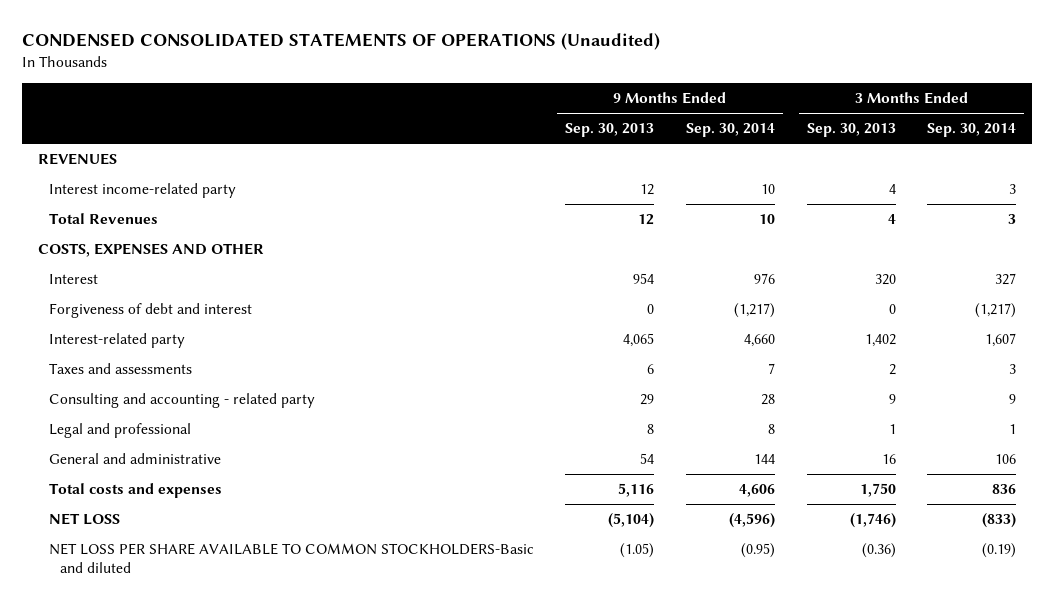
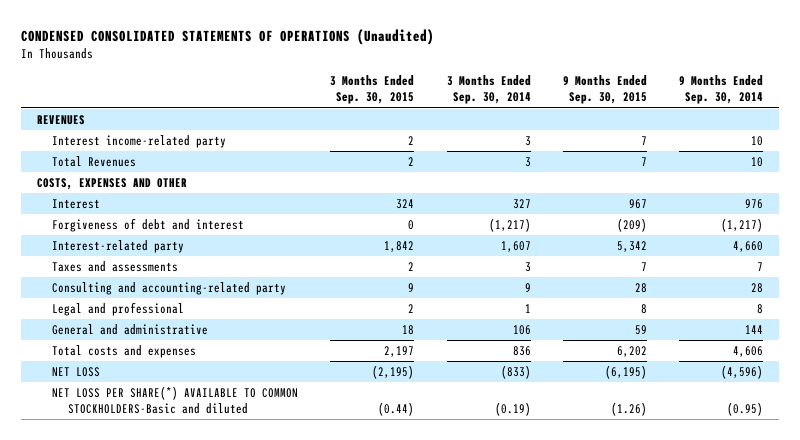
- | 9 Months Ended Sep. 30, 2013 | 9 Months Ended Sep. 30, 2014 | 3 Months Ended Sep. 30, 2013 | 3 Months Ended Sep. 30, 2014
+ | 3 Months Ended Sep. 30, 2015 | 3 Months Ended Sep. 30, 2014 | 9 Months Ended Sep. 30, 2015 | 9 Months Ended Sep. 30, 2014
- Consulting and accounting - related party | 29 | 28 | 9 | 9
+ Consulting and accounting-related party | 9 | 9 | 28 | 28
- NET LOSS PER SHARE AVAILABLE TO COMMON STOCKHOLDERS-Basic and diluted | (1.05) | (0.95) | (0.36) | (0.19)
+ NET LOSS PER SHARE(*) AVAILABLE TO COMMON STOCKHOLDERS-Basic and diluted | (0.44) | (0.19) | (1.26) | (0.95)

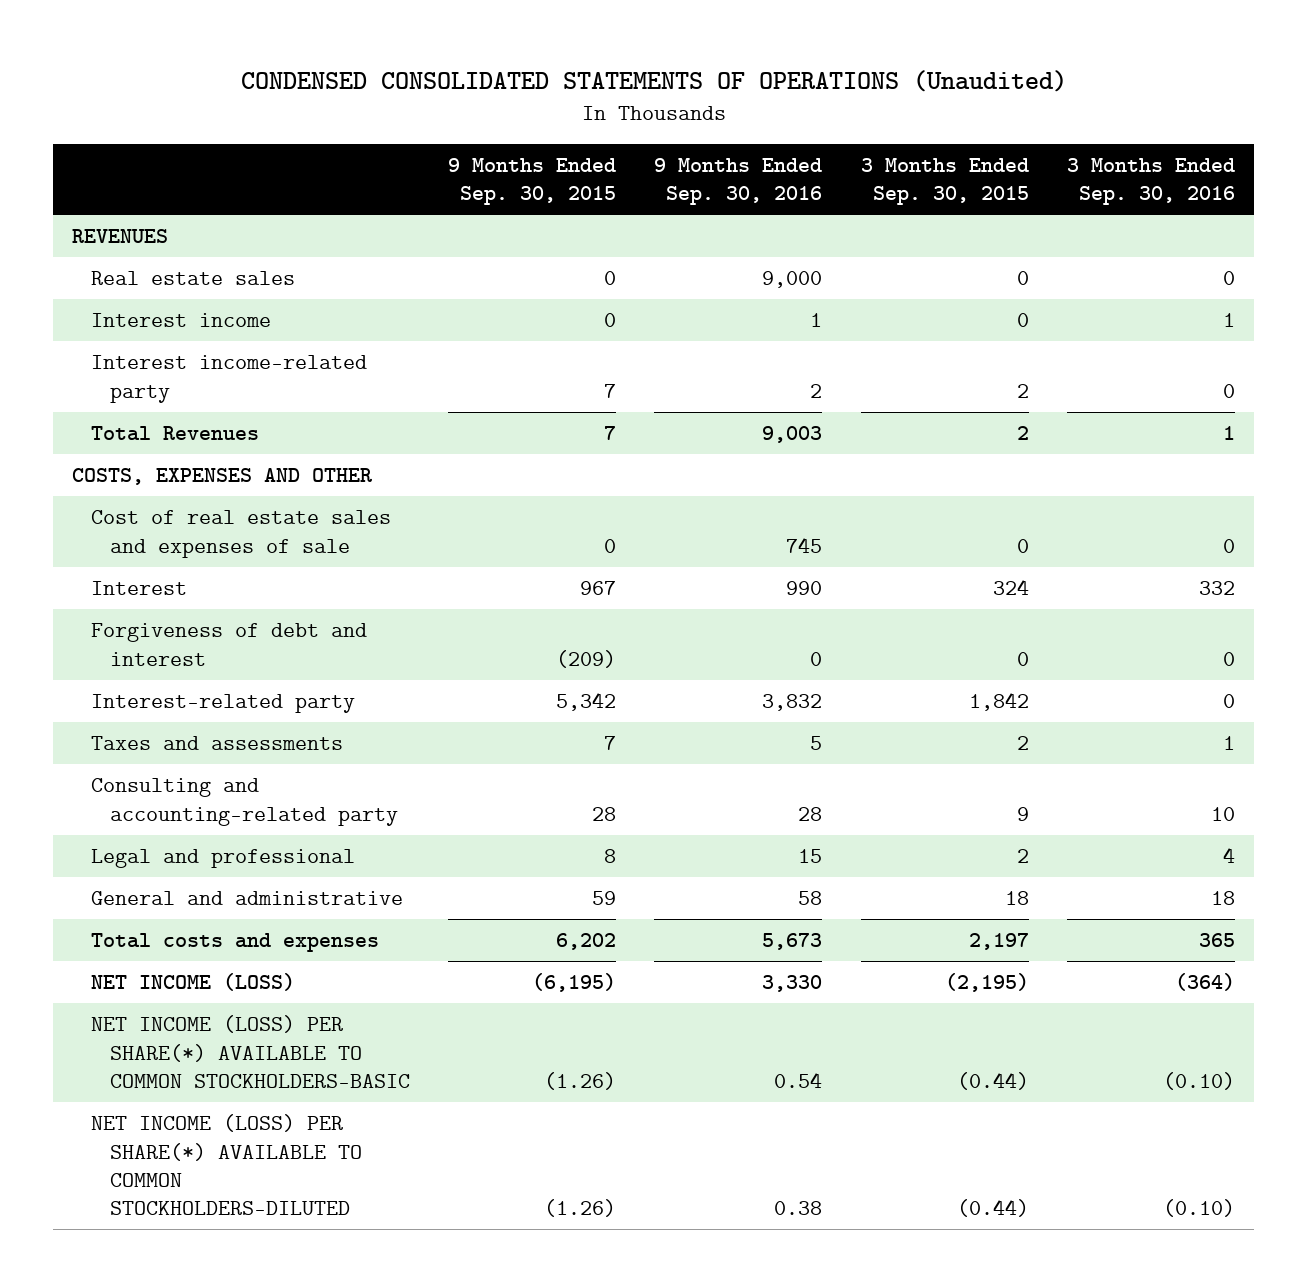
- | 3 Months Ended Sep. 30, 2015 | 3 Months Ended Sep. 30, 2014 | 9 Months Ended Sep. 30, 2015 | 9 Months Ended Sep. 30, 2014
+ | 9 Months Ended Sep. 30, 2015 | 9 Months Ended Sep. 30, 2016 | 3 Months Ended Sep. 30, 2015 | 3 Months Ended Sep. 30, 2016
+ Real estate sales | 0 | 9,000 | 0 | 0
+ Interest income | 0 | 1 | 0 | 1
+ Cost of real estate sales and expenses of sale | 0 | 745 | 0 | 0
- NET LOSS | (2,195) | (833) | (6,195) | (4,596)
- NET LOSS PER SHARE(*) AVAILABLE TO COMMON STOCKHOLDERS-Basic and diluted | (0.44) | (0.19) | (1.26) | (0.95)
+ NET INCOME (LOSS) | (6,195) | 3,330 | (2,195) | (364)
+ NET INCOME (LOSS) PER SHARE(*) AVAILABLE TO COMMON STOCKHOLDERS-BASIC | (1.26) | 0.54 | (0.44) | (0.10)
+ NET INCOME (LOSS) PER SHARE(*) AVAILABLE TO COMMON STOCKHOLDERS-DILUTED | (1.26) | 0.38 | (0.44) | (0.10)

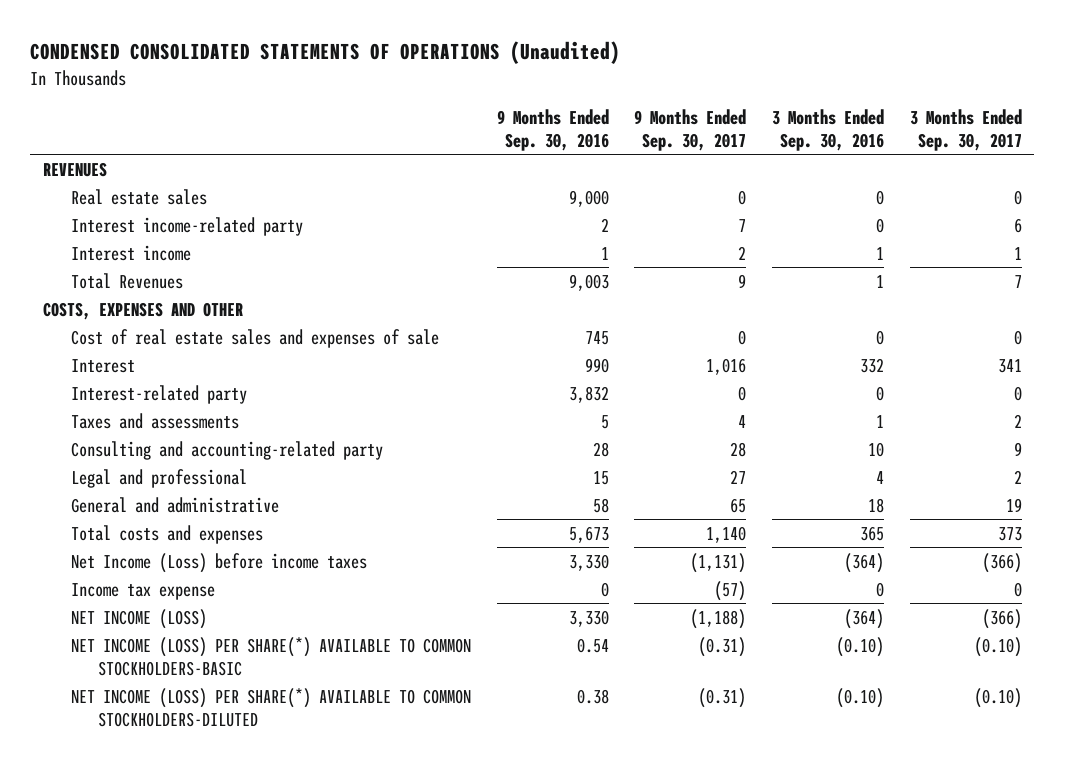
- | 9 Months Ended Sep. 30, 2015 | 9 Months Ended Sep. 30, 2016 | 3 Months Ended Sep. 30, 2015 | 3 Months Ended Sep. 30, 2016
+ | 9 Months Ended Sep. 30, 2016 | 9 Months Ended Sep. 30, 2017 | 3 Months Ended Sep. 30, 2016 | 3 Months Ended Sep. 30, 2017
moved down: Interest income | 1 | 2 | 1 | 1
- Forgiveness of debt and interest | (209) | 0 | 0 | 0
+ Net Income (Loss) before income taxes | 3,330 | (1,131) | (364) | (366)
+ Income tax expense | 0 | (57) | 0 | 0

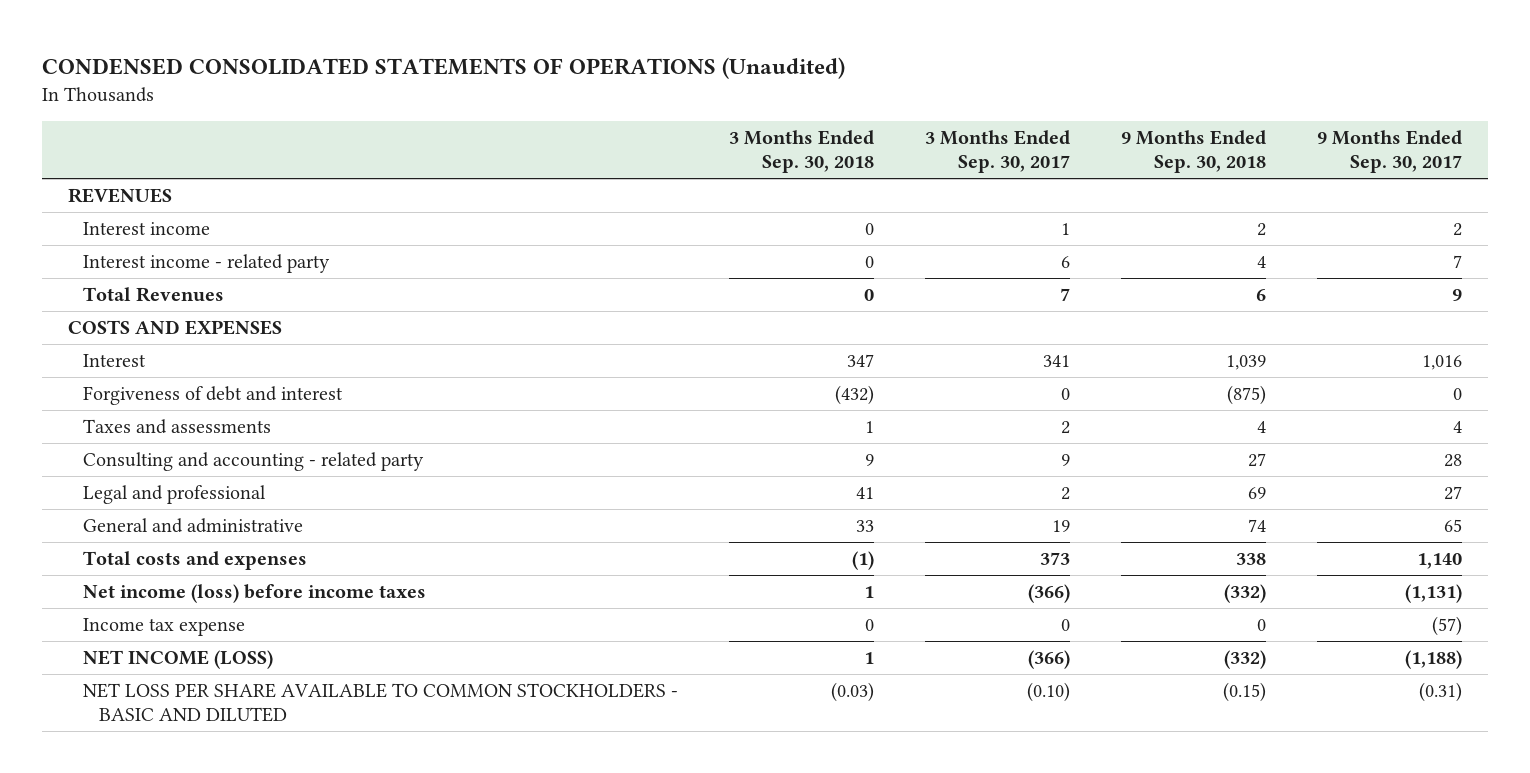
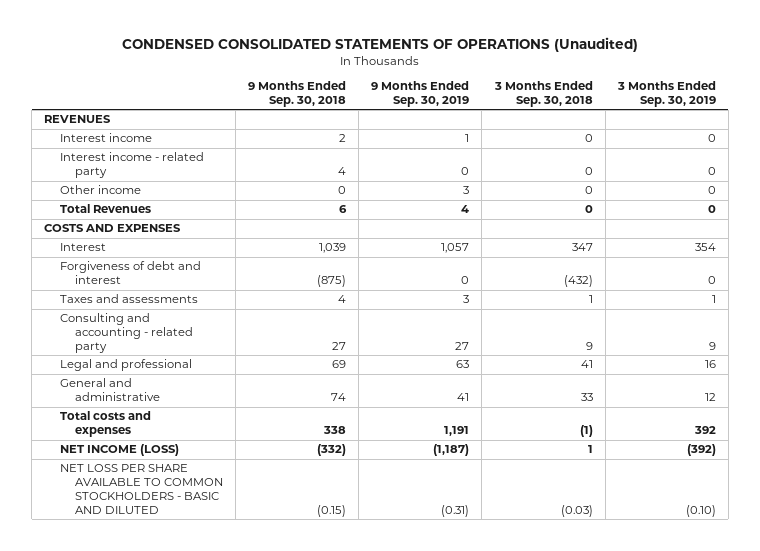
- | 3 Months Ended Sep. 30, 2018 | 3 Months Ended Sep. 30, 2017 | 9 Months Ended Sep. 30, 2018 | 9 Months Ended Sep. 30, 2017
+ | 9 Months Ended Sep. 30, 2018 | 9 Months Ended Sep. 30, 2019 | 3 Months Ended Sep. 30, 2018 | 3 Months Ended Sep. 30, 2019
+ Other income | 0 | 3 | 0 | 0
- Net income (loss) before income taxes | 1 | (366) | (332) | (1,131)
- Income tax expense | 0 | 0 | 0 | (57)

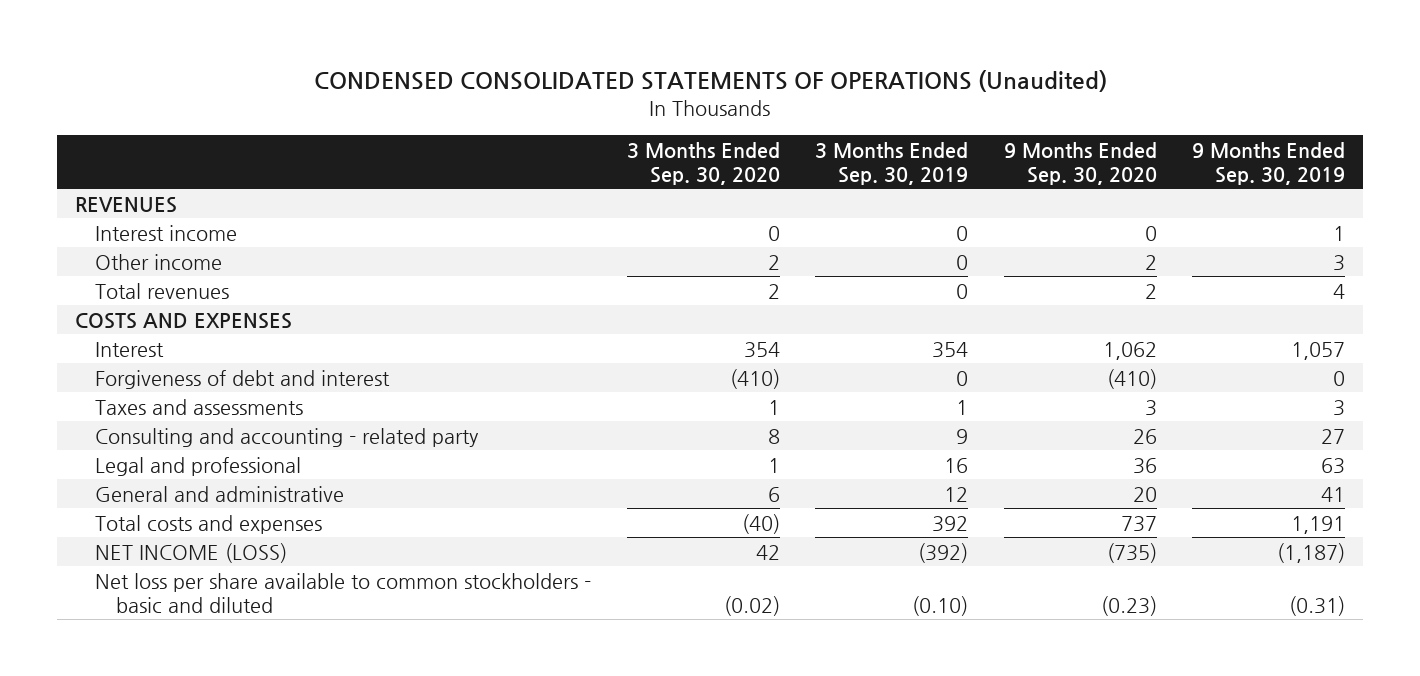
- | 9 Months Ended Sep. 30, 2018 | 9 Months Ended Sep. 30, 2019 | 3 Months Ended Sep. 30, 2018 | 3 Months Ended Sep. 30, 2019
+ | 3 Months Ended Sep. 30, 2020 | 3 Months Ended Sep. 30, 2019 | 9 Months Ended Sep. 30, 2020 | 9 Months Ended Sep. 30, 2019
- Interest income - related party | 4 | 0 | 0 | 0
- Total Revenues | 6 | 4 | 0 | 0
+ Total revenues | 2 | 0 | 2 | 4
- NET LOSS PER SHARE AVAILABLE TO COMMON STOCKHOLDERS - BASIC AND DILUTED | (0.15) | (0.31) | (0.03) | (0.10)
+ Net loss per share available to common stockholders - basic and diluted | (0.02) | (0.10) | (0.23) | (0.31)

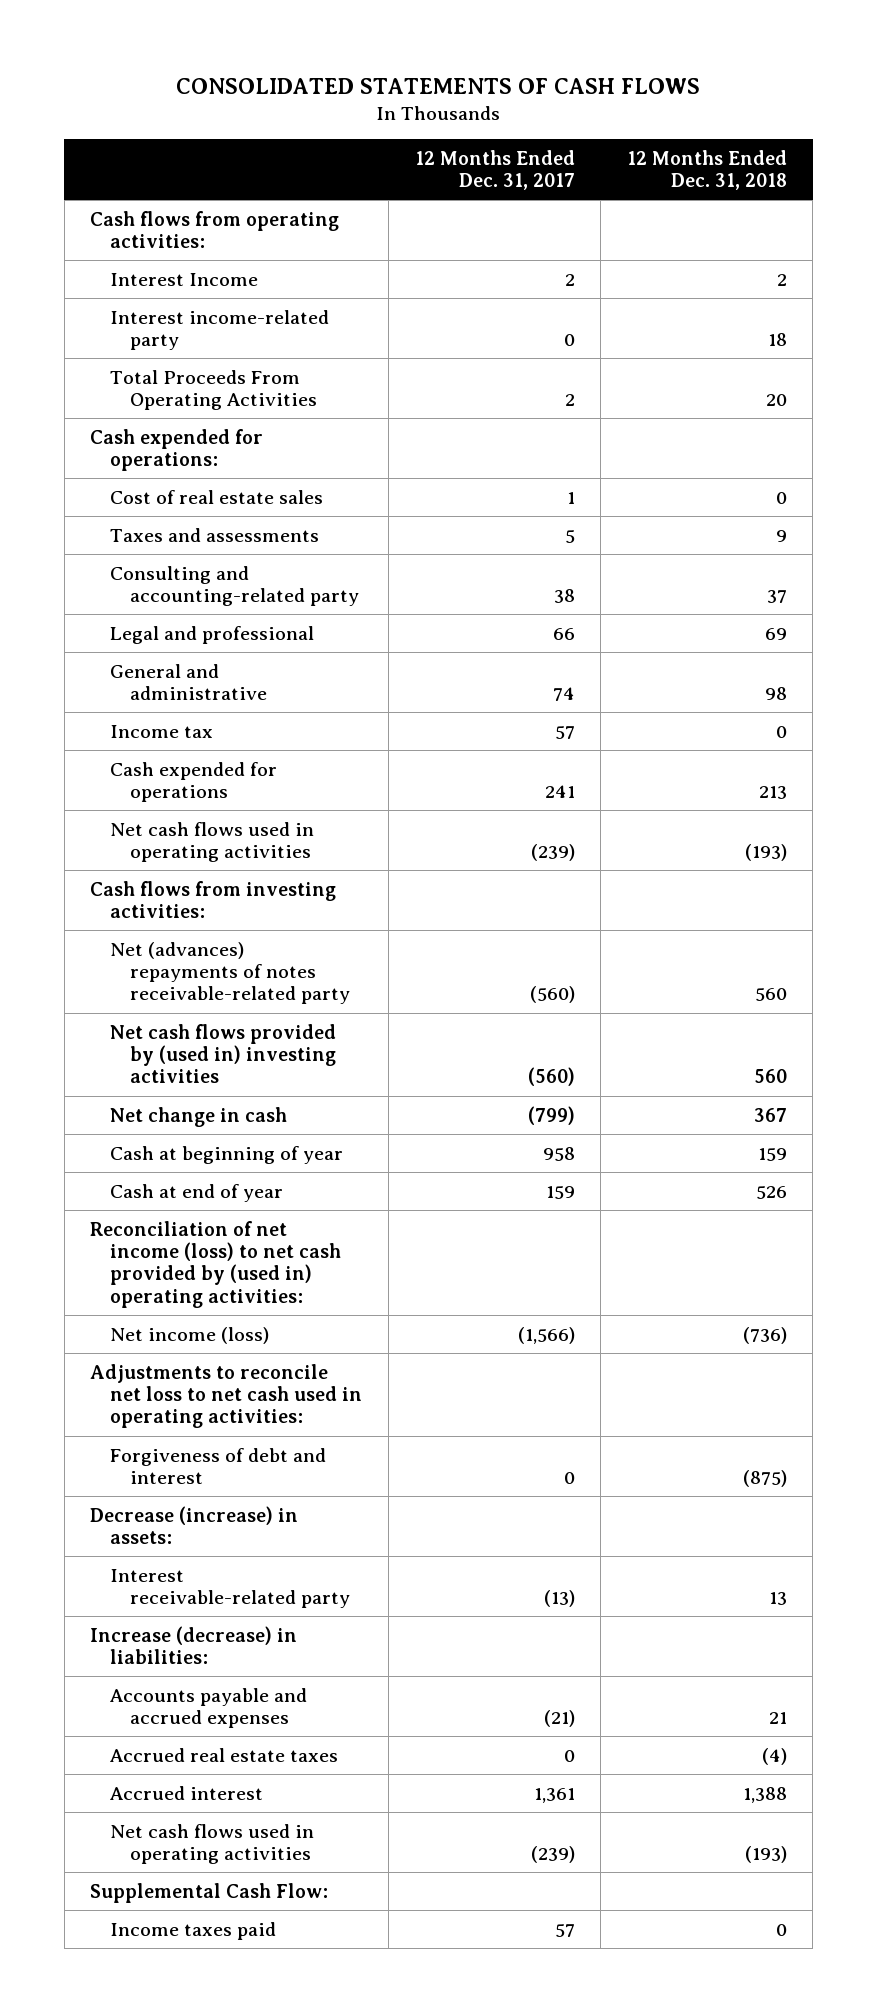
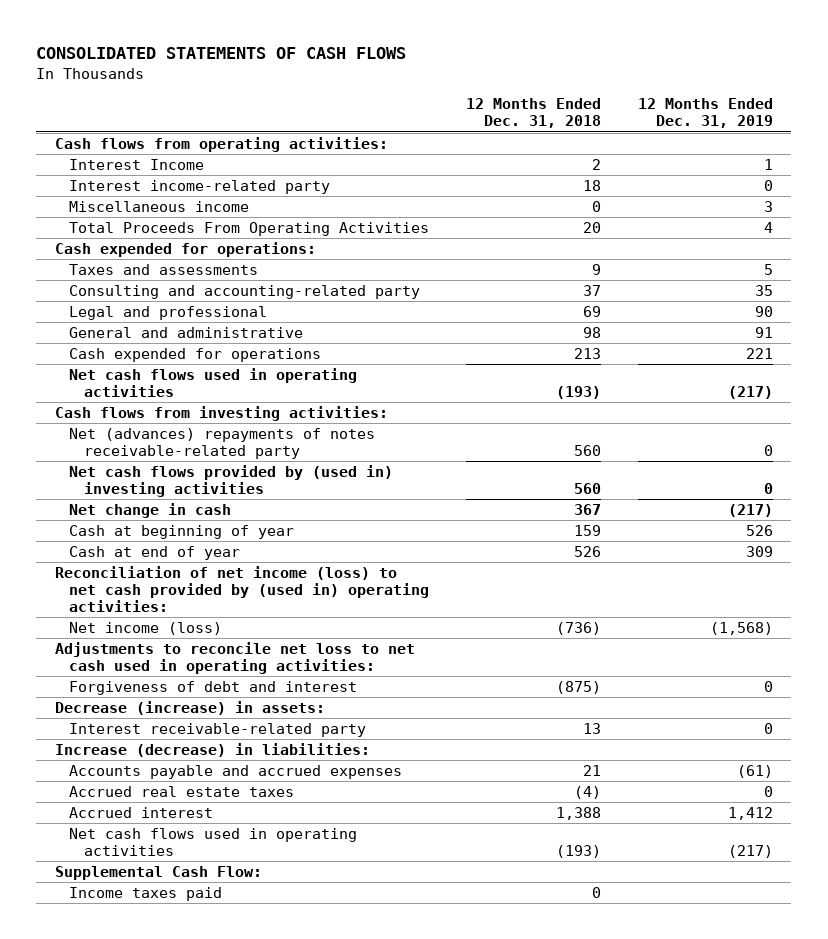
- | 12 Months Ended Dec. 31, 2017 | 12 Months Ended Dec. 31, 2018
+ | 12 Months Ended Dec. 31, 2018 | 12 Months Ended Dec. 31, 2019
+ Miscellaneous income | 0 | 3
- Cost of real estate sales | 1 | 0
- Income tax | 57 | 0

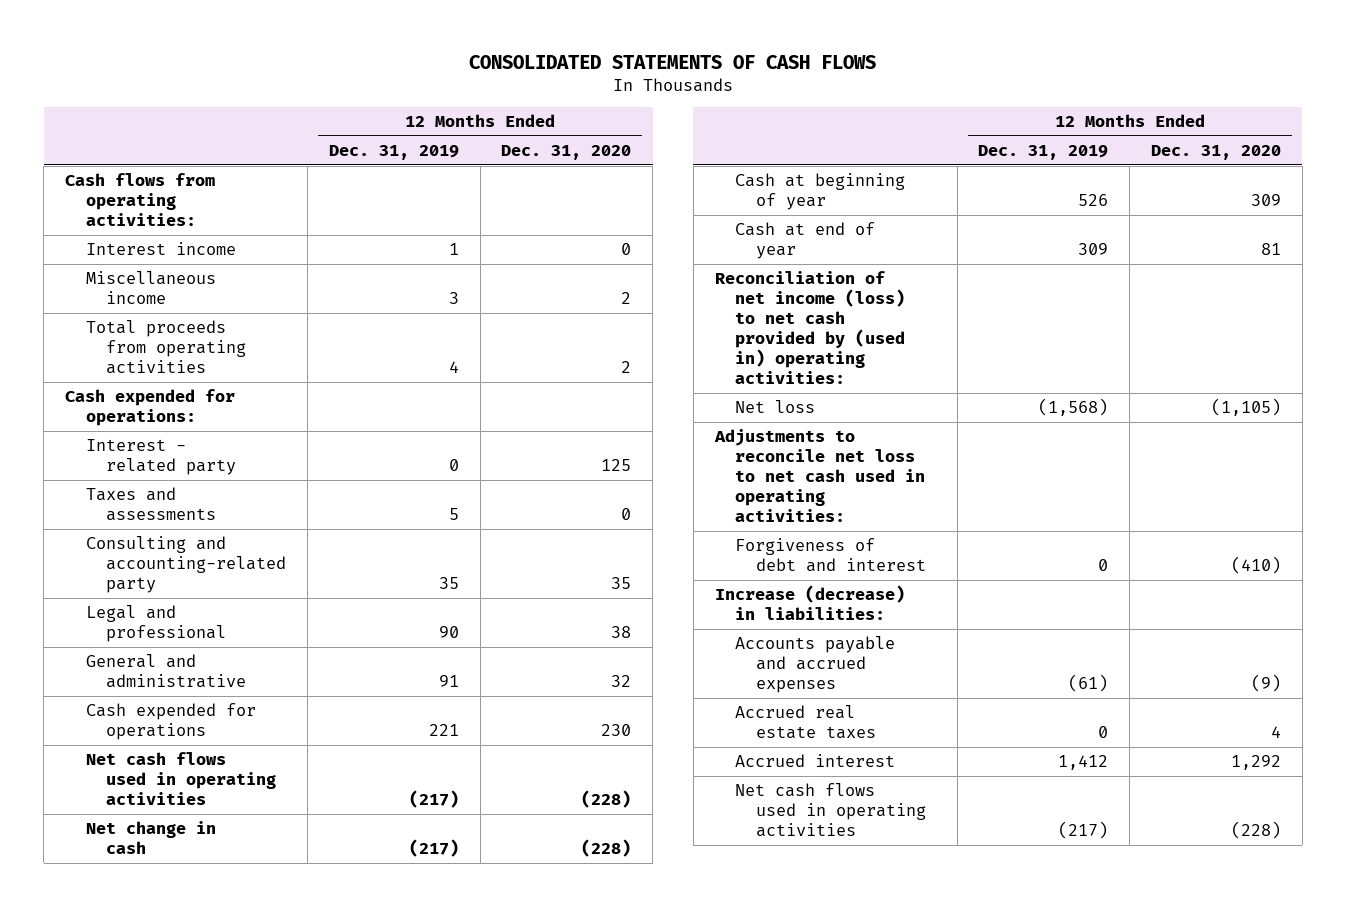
- | 12 Months Ended Dec. 31, 2018 | 12 Months Ended Dec. 31, 2019
+ | 12 Months Ended Dec. 31, 2019 | 12 Months Ended Dec. 31, 2020
- Interest Income | 2 | 1
- Interest income-related party | 18 | 0
+ Interest income | 1 | 0
- Total Proceeds From Operating Activities | 20 | 4
+ Total proceeds from operating activities | 4 | 2
+ Interest - related party | 0 | 125
- Cash flows from investing activities:
- Net (advances) repayments of notes receivable-related party | 560 | 0
- Net cash flows provided by (used in) investing activities | 560 | 0
- Net income (loss) | (736) | (1,568)
+ Net loss | (1,568) | (1,105)
- Decrease (increase) in assets:
- Interest receivable-related party | 13 | 0
- Supplemental Cash Flow:
- Income taxes paid | 0 |

